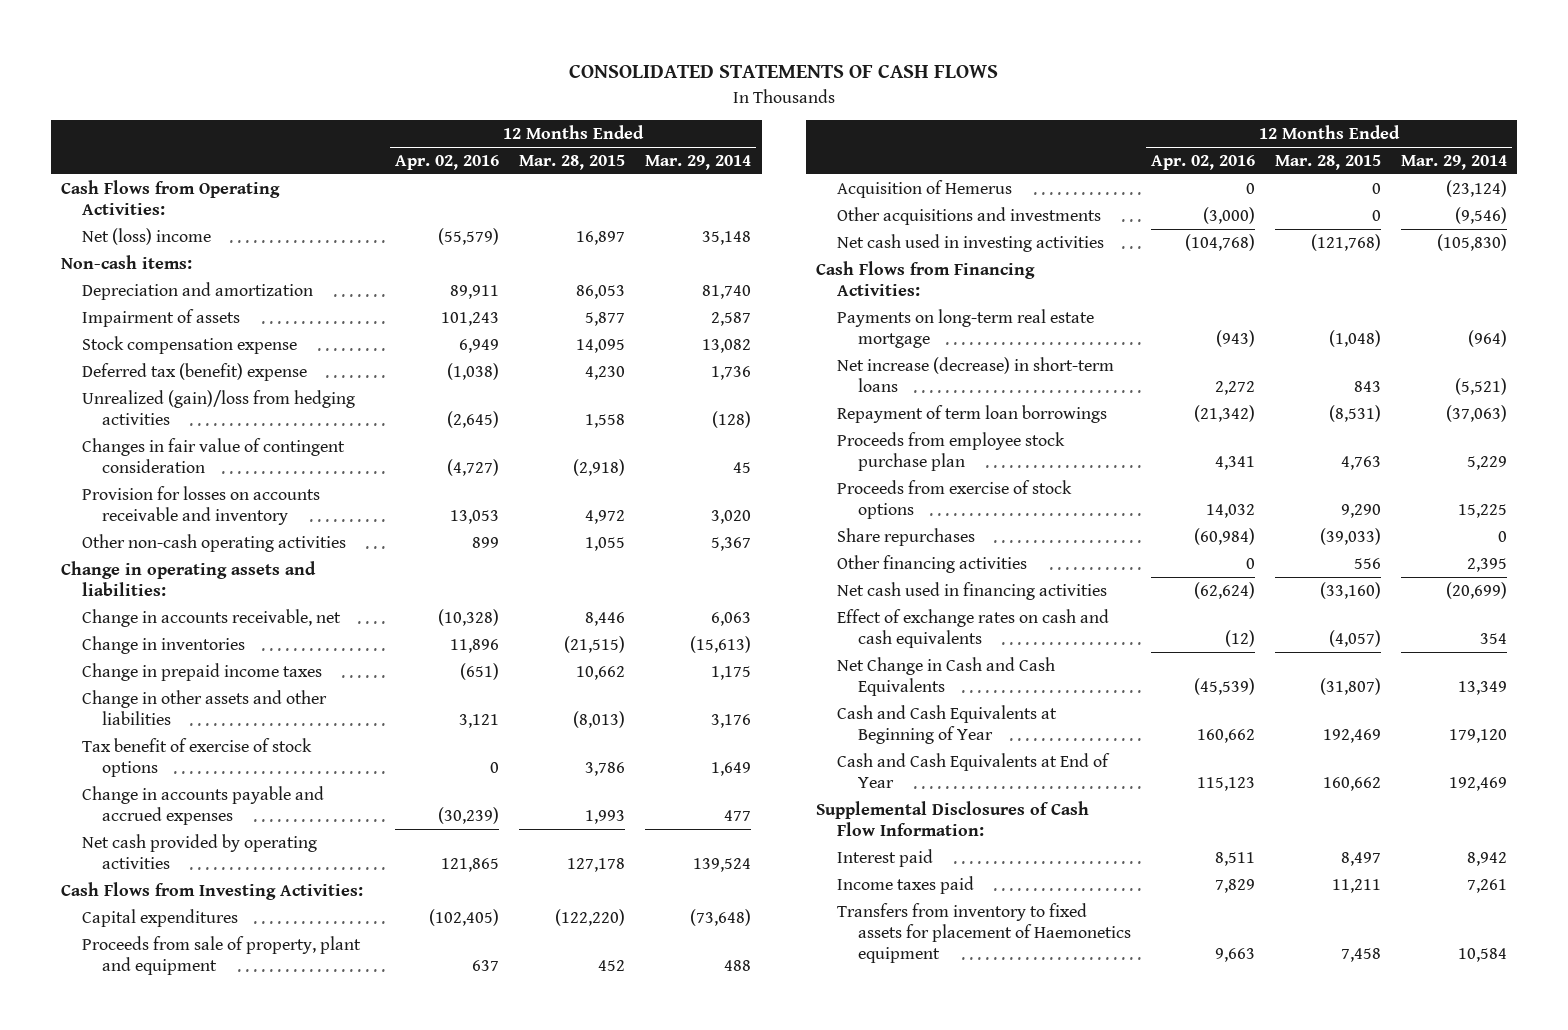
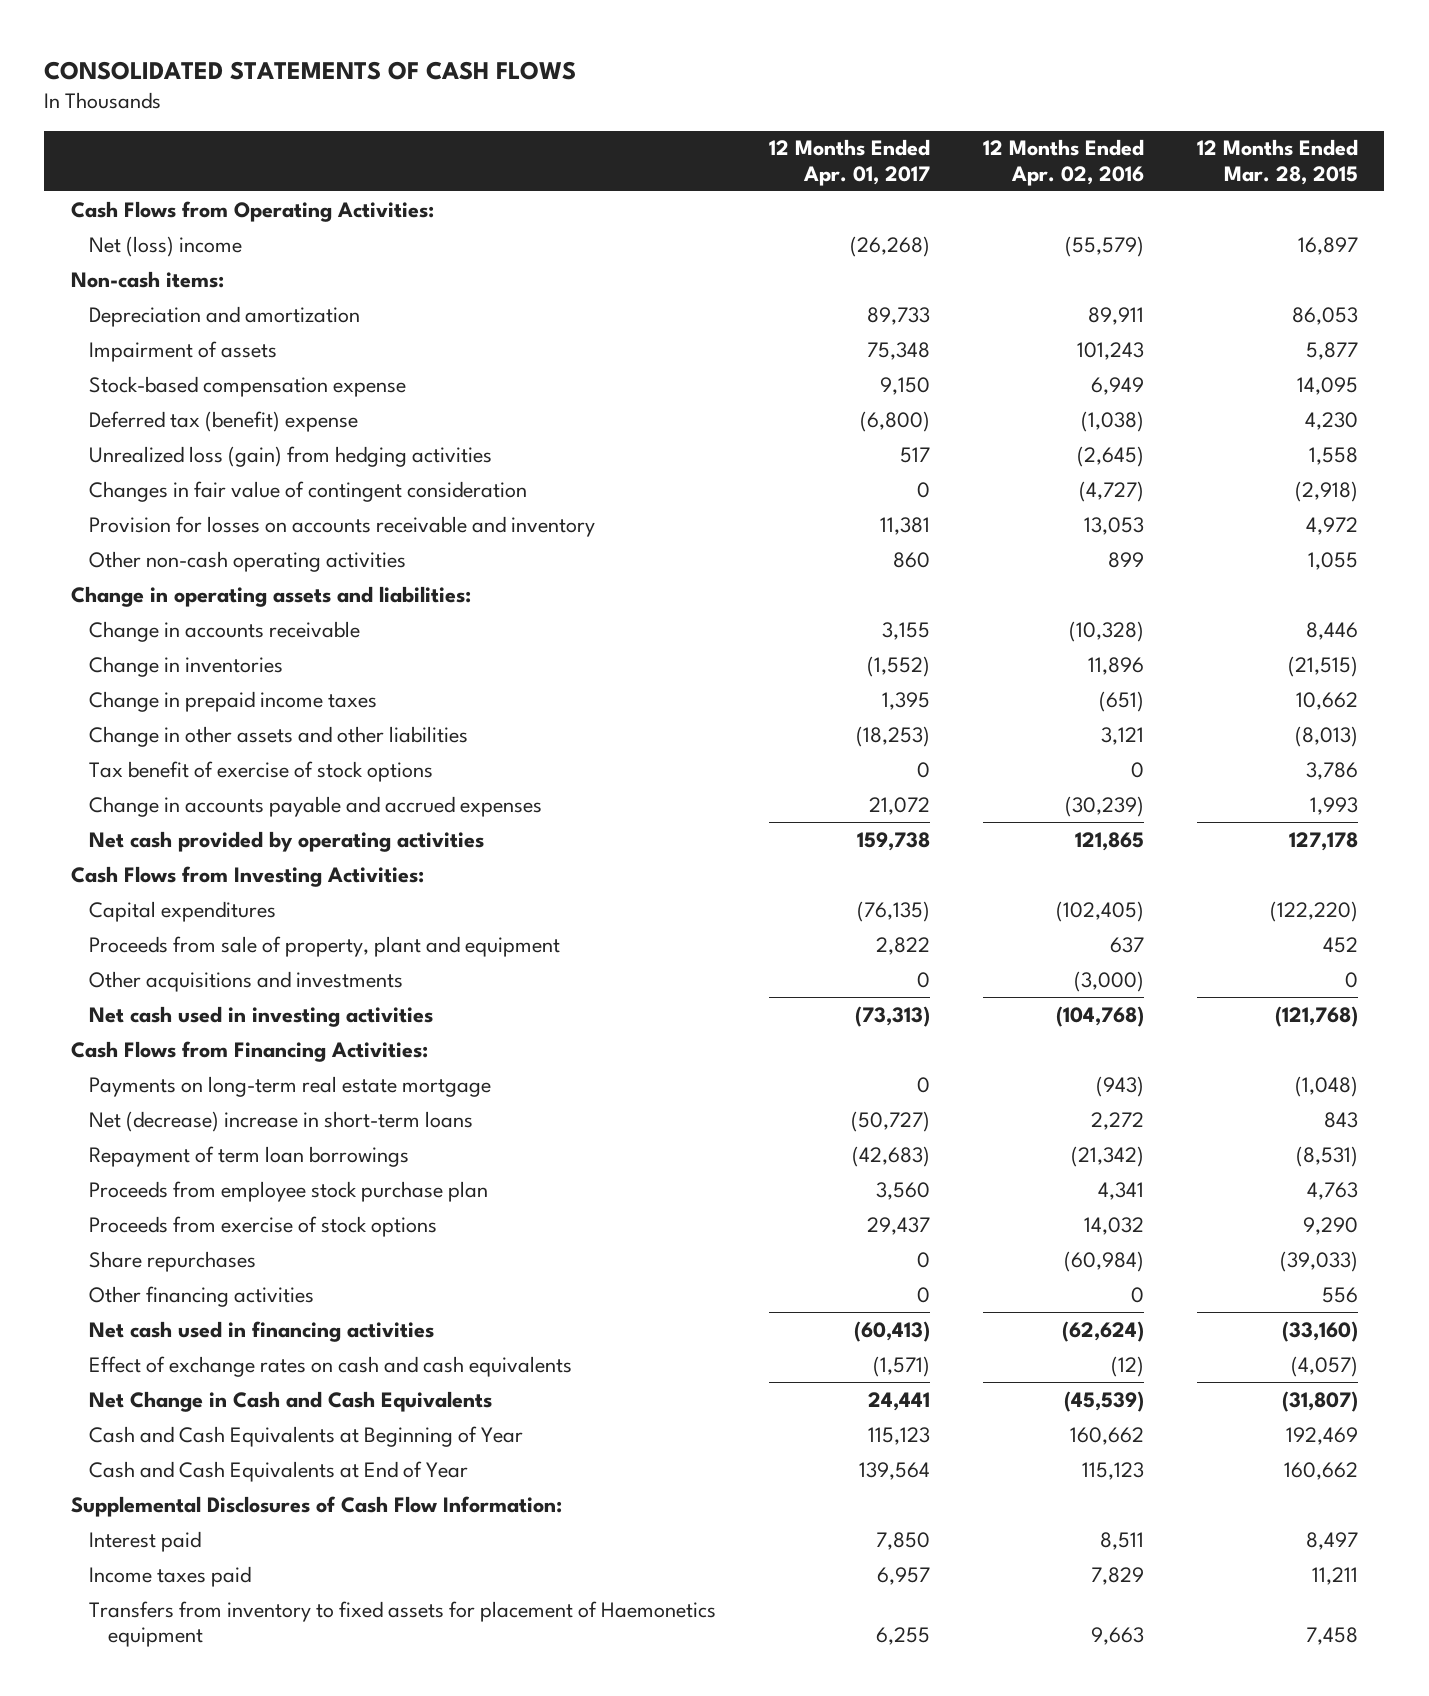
- | 12 Months Ended Apr. 02, 2016 | 12 Months Ended Mar. 28, 2015 | 12 Months Ended Mar. 29, 2014
+ | 12 Months Ended Apr. 01, 2017 | 12 Months Ended Apr. 02, 2016 | 12 Months Ended Mar. 28, 2015
- Stock compensation expense | 6,949 | 14,095 | 13,082
+ Stock-based compensation expense | 9,150 | 6,949 | 14,095
- Unrealized (gain)/loss from hedging activities | (2,645) | 1,558 | (128)
+ Unrealized loss (gain) from hedging activities | 517 | (2,645) | 1,558
- Change in accounts receivable, net | (10,328) | 8,446 | 6,063
+ Change in accounts receivable | 3,155 | (10,328) | 8,446
- Acquisition of Hemerus | 0 | 0 | (23,124)
- Net increase (decrease) in short-term loans | 2,272 | 843 | (5,521)
+ Net (decrease) increase in short-term loans | (50,727) | 2,272 | 843

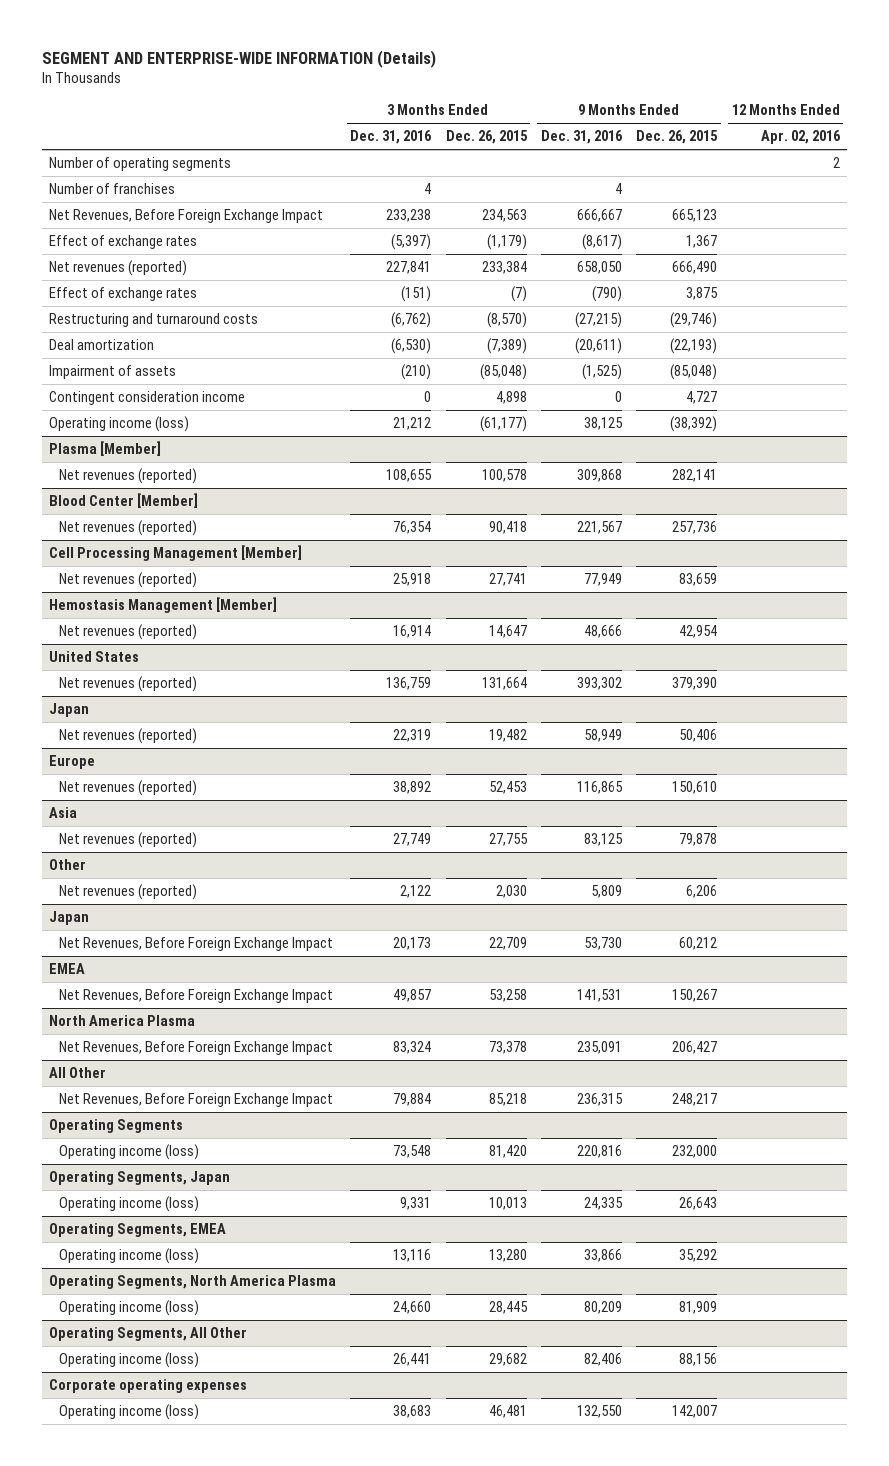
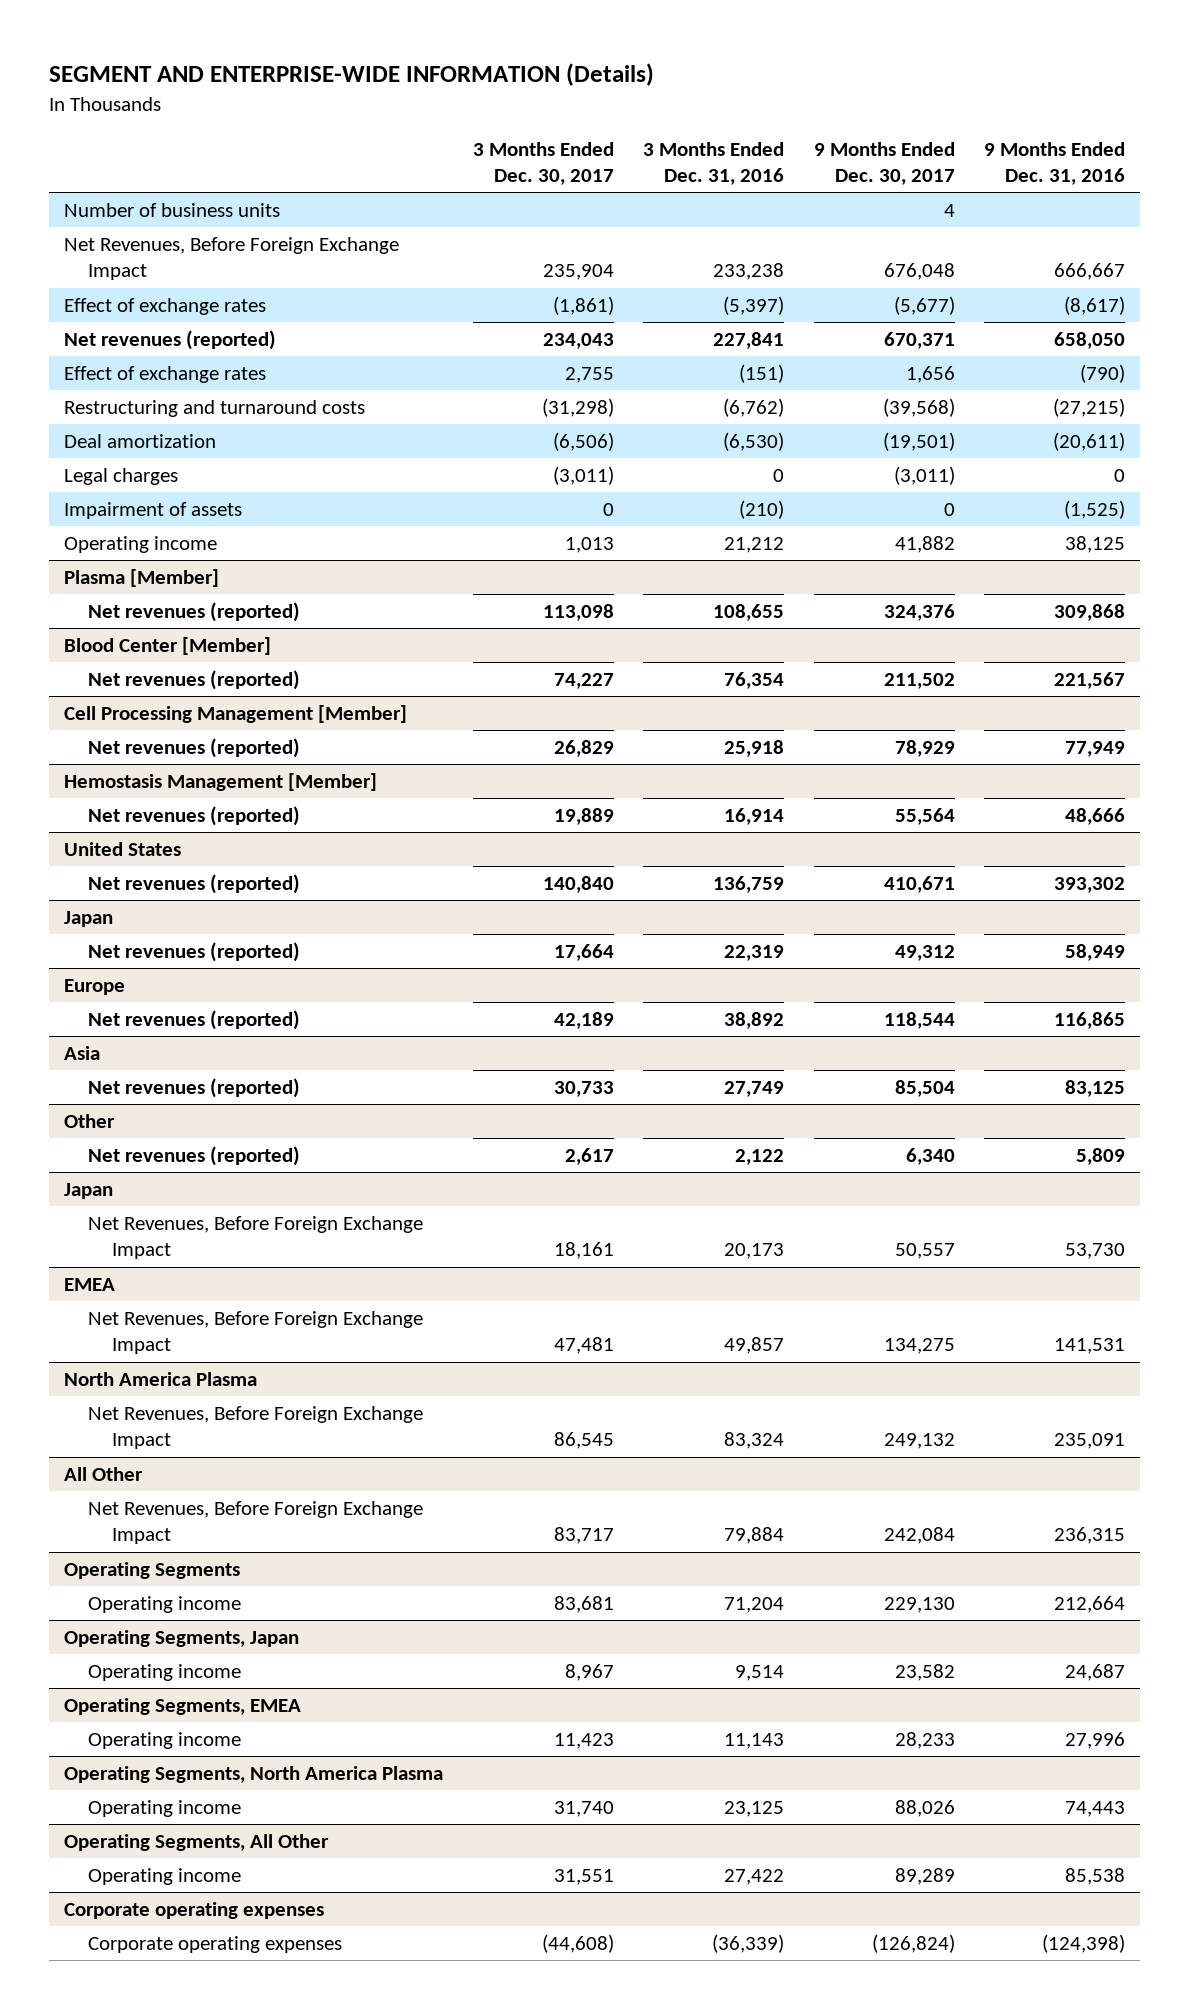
- | 3 Months Ended Dec. 31, 2016 | 3 Months Ended Dec. 26, 2015 | 9 Months Ended Dec. 31, 2016 | 9 Months Ended Dec. 26, 2015 | 12 Months Ended Apr. 02, 2016
+ | 3 Months Ended Dec. 30, 2017 | 3 Months Ended Dec. 31, 2016 | 9 Months Ended Dec. 30, 2017 | 9 Months Ended Dec. 31, 2016
- Number of operating segments | | | | | 2
- Number of franchises | 4 | | 4 | |
+ Number of business units | | | 4 |
+ Legal charges | (3,011) | 0 | (3,011) | 0
- Contingent consideration income | 0 | 4,898 | 0 | 4,727 |
- Operating income (loss) | 21,212 | (61,177) | 38,125 | (38,392) |
+ Operating income | 1,013 | 21,212 | 41,882 | 38,125
@ Operating Segments
- Operating income (loss) | 73,548 | 81,420 | 220,816 | 232,000 |
+ Operating income | 83,681 | 71,204 | 229,130 | 212,664
@ Operating Segments, Japan
- Operating income (loss) | 9,331 | 10,013 | 24,335 | 26,643 |
+ Operating income | 8,967 | 9,514 | 23,582 | 24,687
@ Operating Segments, EMEA
- Operating income (loss) | 13,116 | 13,280 | 33,866 | 35,292 |
+ Operating income | 11,423 | 11,143 | 28,233 | 27,996
@ Operating Segments, North America Plasma
- Operating income (loss) | 24,660 | 28,445 | 80,209 | 81,909 |
+ Operating income | 31,740 | 23,125 | 88,026 | 74,443
@ Operating Segments, All Other
- Operating income (loss) | 26,441 | 29,682 | 82,406 | 88,156 |
+ Operating income | 31,551 | 27,422 | 89,289 | 85,538
@ Corporate operating expenses
- Operating income (loss) | 38,683 | 46,481 | 132,550 | 142,007 |
+ Corporate operating expenses | (44,608) | (36,339) | (126,824) | (124,398)

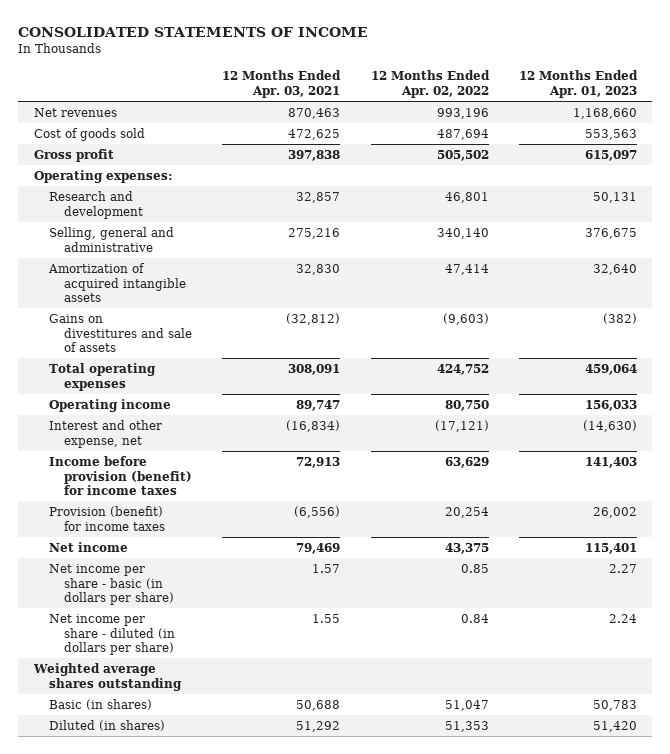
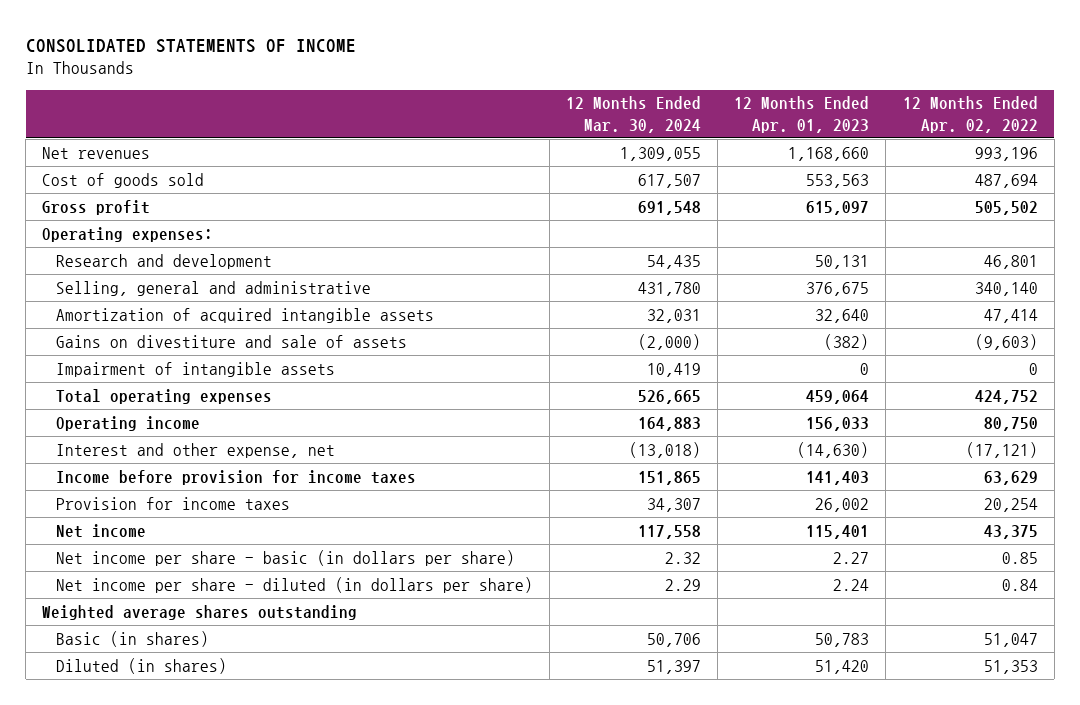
- | 12 Months Ended Apr. 03, 2021 | 12 Months Ended Apr. 02, 2022 | 12 Months Ended Apr. 01, 2023
+ | 12 Months Ended Mar. 30, 2024 | 12 Months Ended Apr. 01, 2023 | 12 Months Ended Apr. 02, 2022
- Gains on divestitures and sale of assets | (32,812) | (9,603) | (382)
+ Gains on divestiture and sale of assets | (2,000) | (382) | (9,603)
+ Impairment of intangible assets | 10,419 | 0 | 0
- Income before provision (benefit) for income taxes | 72,913 | 63,629 | 141,403
- Provision (benefit) for income taxes | (6,556) | 20,254 | 26,002
+ Income before provision for income taxes | 151,865 | 141,403 | 63,629
+ Provision for income taxes | 34,307 | 26,002 | 20,254

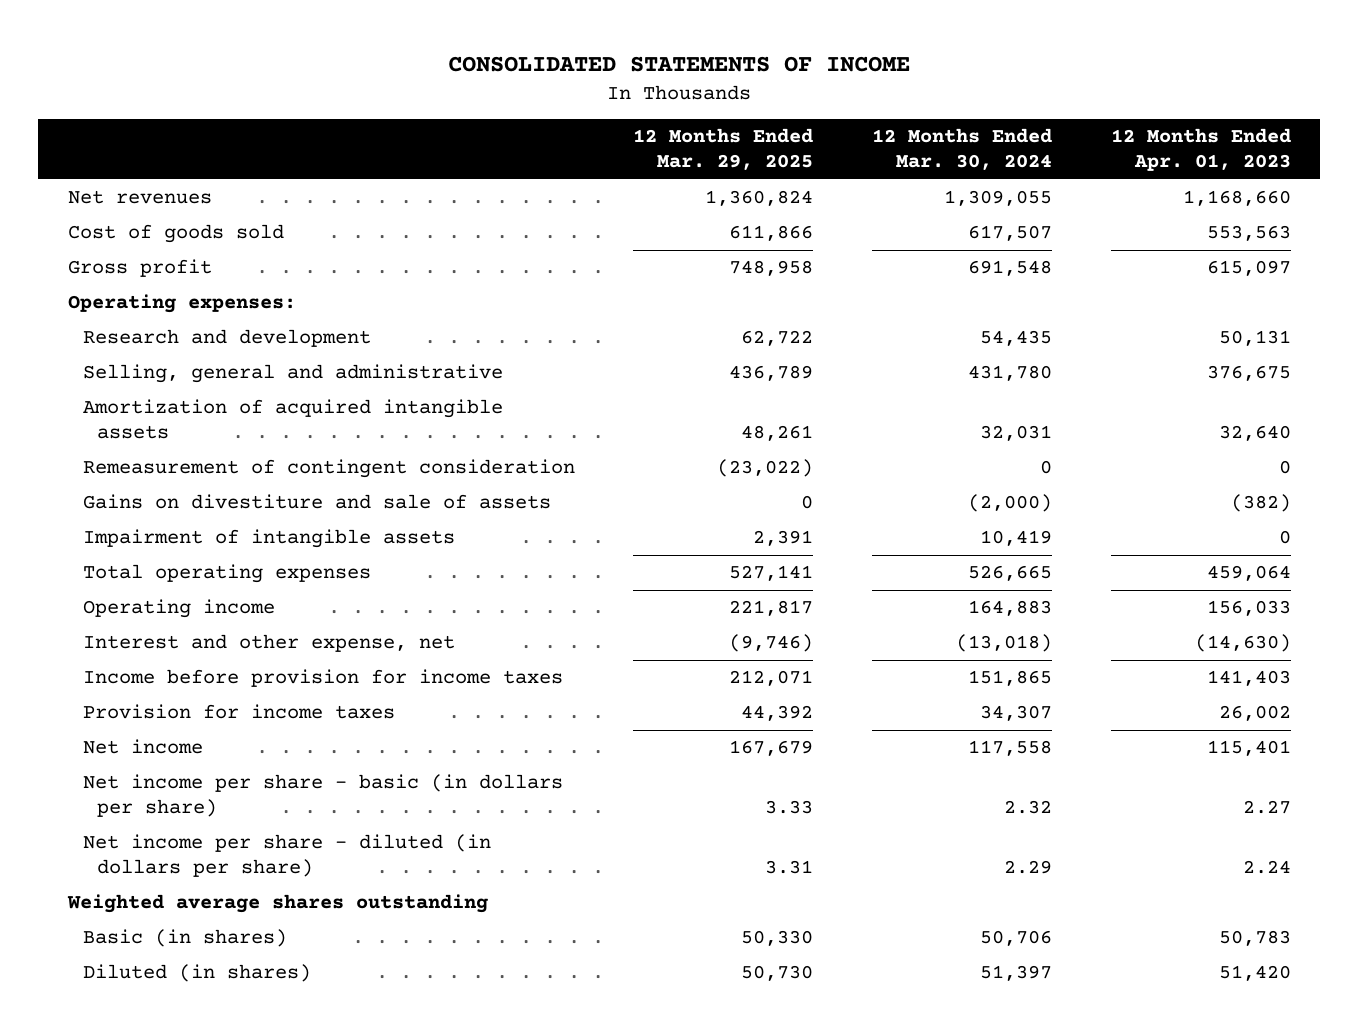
- | 12 Months Ended Mar. 30, 2024 | 12 Months Ended Apr. 01, 2023 | 12 Months Ended Apr. 02, 2022
+ | 12 Months Ended Mar. 29, 2025 | 12 Months Ended Mar. 30, 2024 | 12 Months Ended Apr. 01, 2023
+ Remeasurement of contingent consideration | (23,022) | 0 | 0

